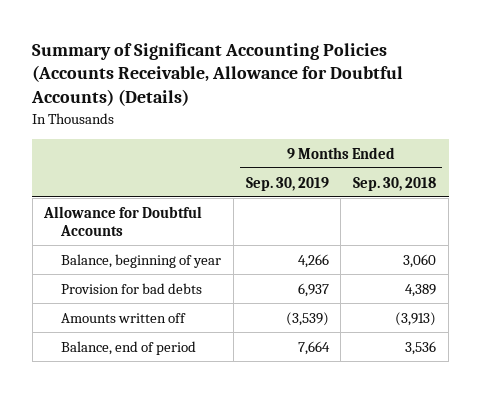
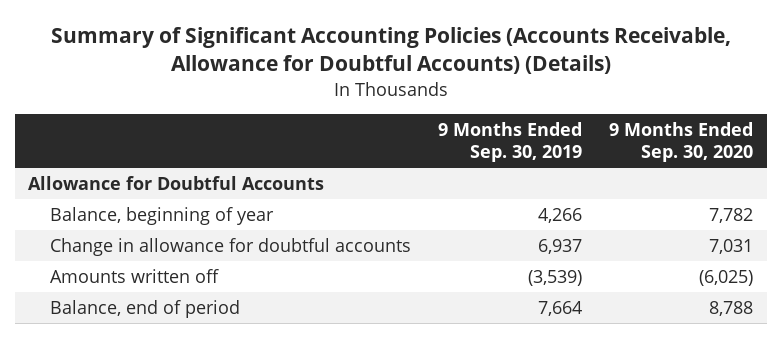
- | 9 Months Ended Sep. 30, 2019 | 9 Months Ended Sep. 30, 2018
+ | 9 Months Ended Sep. 30, 2019 | 9 Months Ended Sep. 30, 2020
- Provision for bad debts | 6,937 | 4,389
+ Change in allowance for doubtful accounts | 6,937 | 7,031

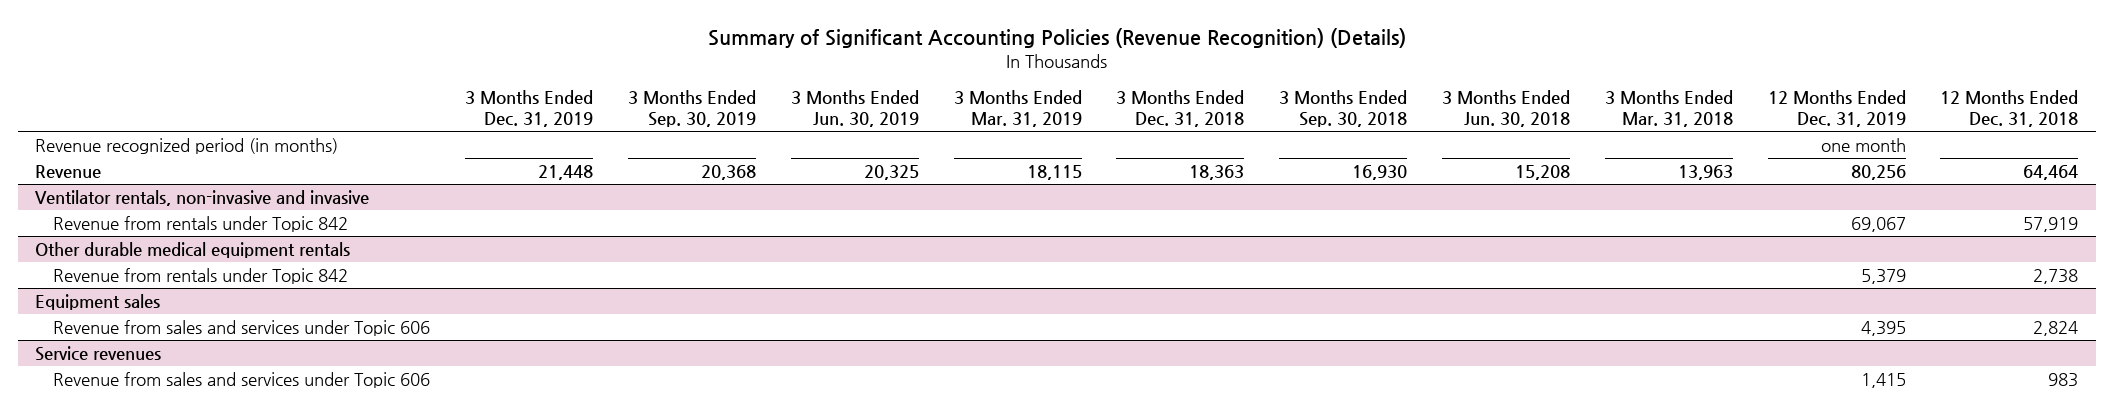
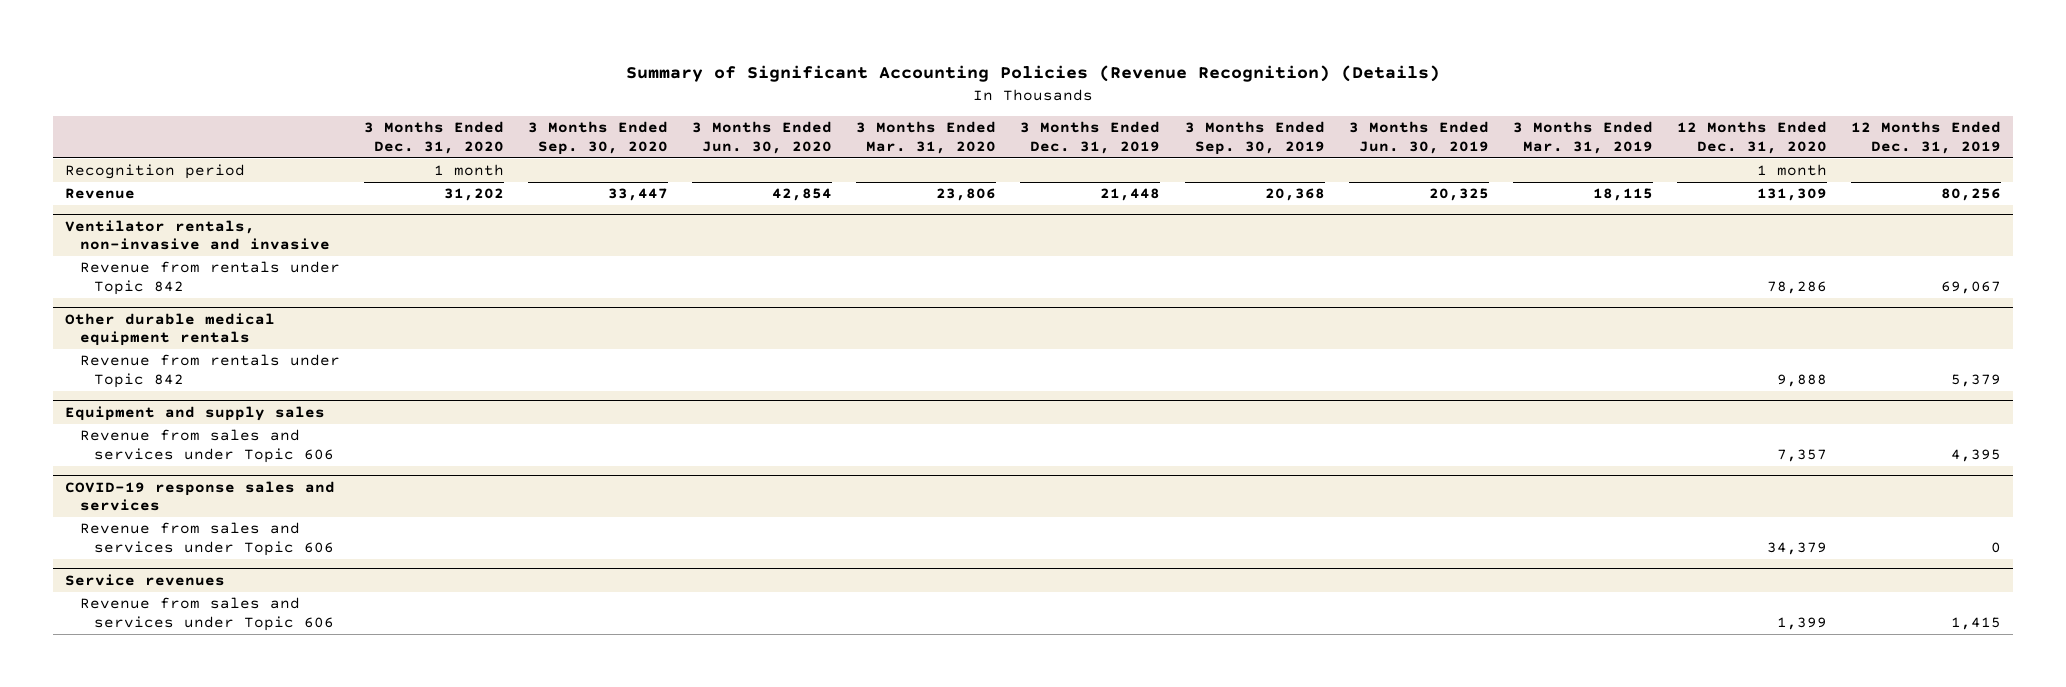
- | 3 Months Ended Dec. 31, 2019 | 3 Months Ended Sep. 30, 2019 | 3 Months Ended Jun. 30, 2019 | 3 Months Ended Mar. 31, 2019 | 3 Months Ended Dec. 31, 2018 | 3 Months Ended Sep. 30, 2018 | 3 Months Ended Jun. 30, 2018 | 3 Months Ended Mar. 31, 2018 | 12 Months Ended Dec. 31, 2019 | 12 Months Ended Dec. 31, 2018
+ | 3 Months Ended Dec. 31, 2020 | 3 Months Ended Sep. 30, 2020 | 3 Months Ended Jun. 30, 2020 | 3 Months Ended Mar. 31, 2020 | 3 Months Ended Dec. 31, 2019 | 3 Months Ended Sep. 30, 2019 | 3 Months Ended Jun. 30, 2019 | 3 Months Ended Mar. 31, 2019 | 12 Months Ended Dec. 31, 2020 | 12 Months Ended Dec. 31, 2019
- Revenue recognized period (in months) | | | | | | | | | one month |
+ Recognition period | 1 month | | | | | | | | 1 month |
- Equipment sales
+ Equipment and supply sales
+ COVID-19 response sales and services
+ Revenue from sales and services under Topic 606 | | | | | | | | | 34,379 | 0

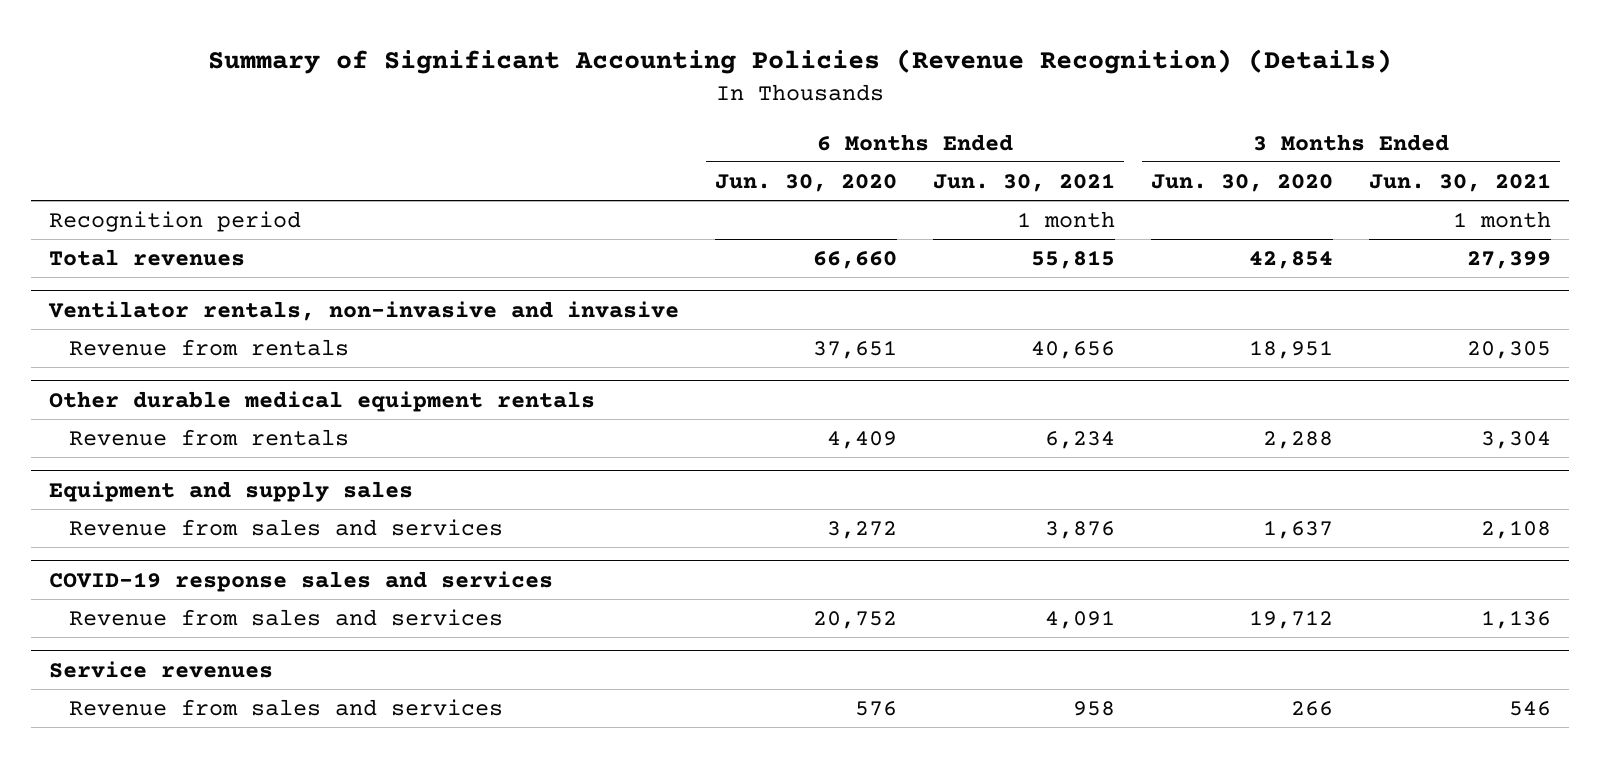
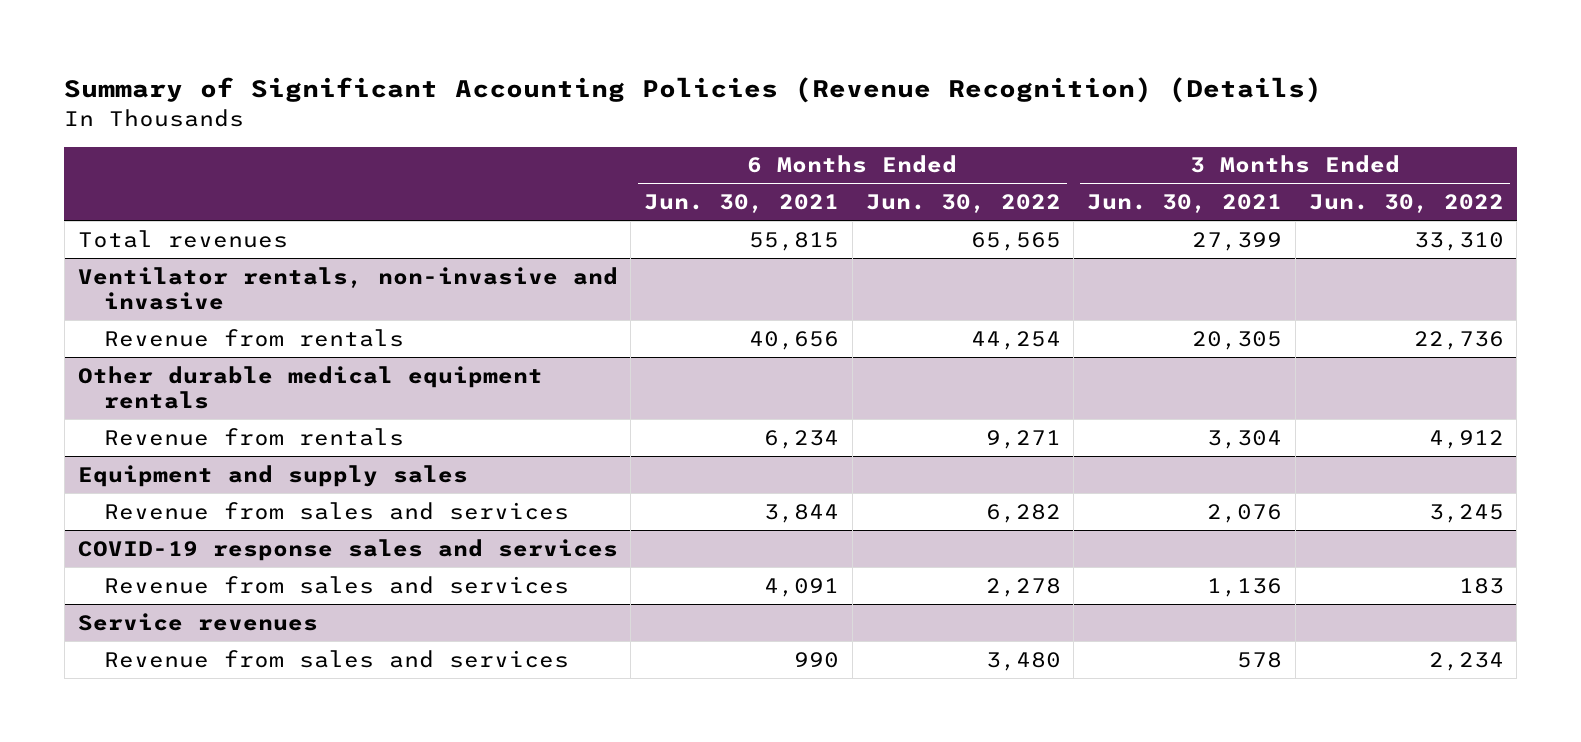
- | 6 Months Ended Jun. 30, 2020 | 6 Months Ended Jun. 30, 2021 | 3 Months Ended Jun. 30, 2020 | 3 Months Ended Jun. 30, 2021
+ | 6 Months Ended Jun. 30, 2021 | 6 Months Ended Jun. 30, 2022 | 3 Months Ended Jun. 30, 2021 | 3 Months Ended Jun. 30, 2022
- Recognition period | | 1 month | | 1 month
@ Equipment and supply sales
- Revenue from sales and services | 3,272 | 3,876 | 1,637 | 2,108
+ Revenue from sales and services | 3,844 | 6,282 | 2,076 | 3,245
@ Service revenues
- Revenue from sales and services | 576 | 958 | 266 | 546
+ Revenue from sales and services | 990 | 3,480 | 578 | 2,234

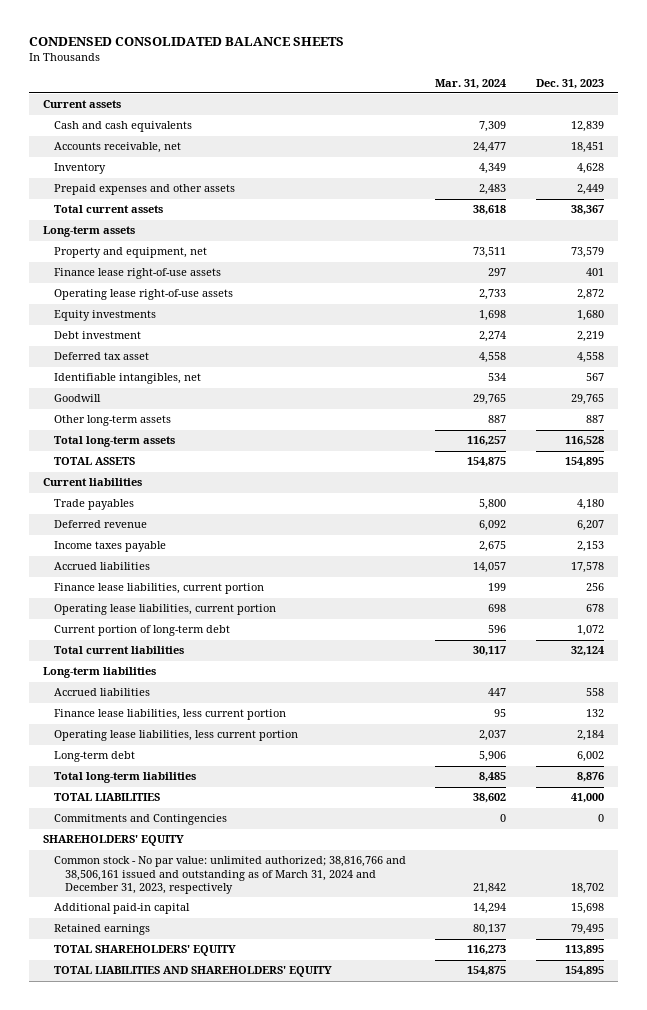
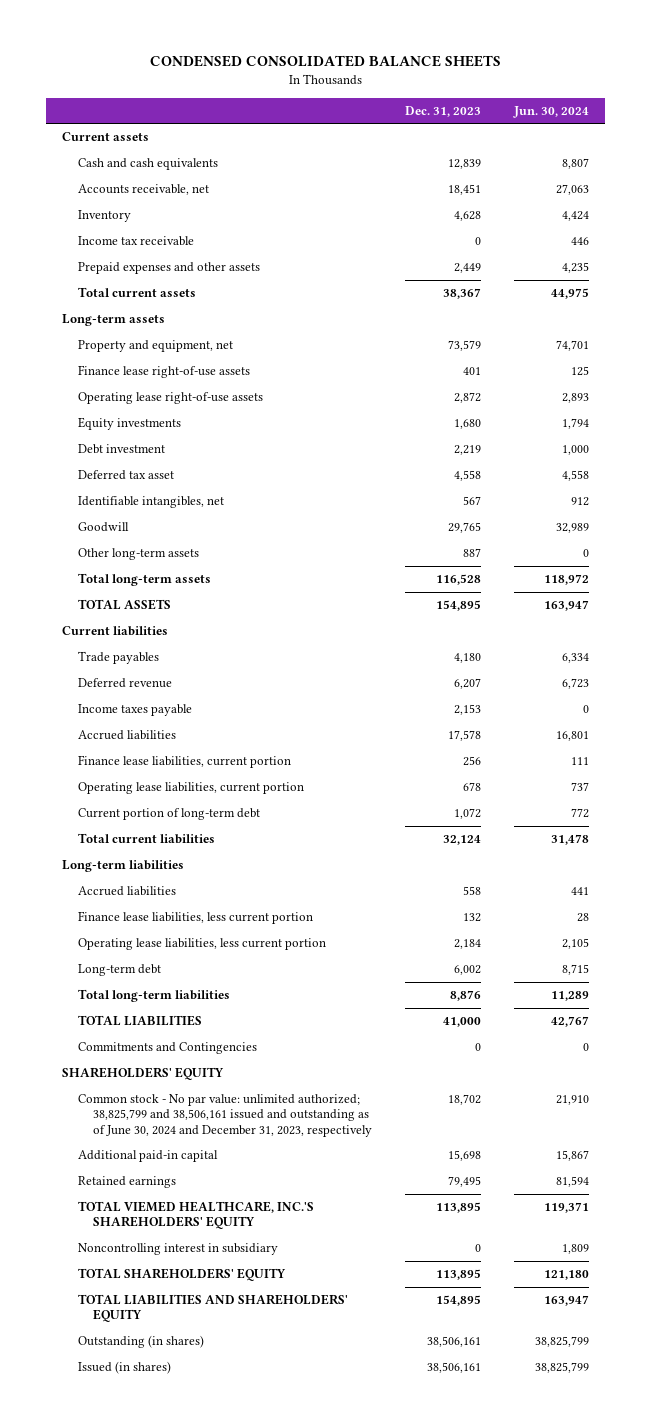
- | Mar. 31, 2024 | Dec. 31, 2023
+ | Dec. 31, 2023 | Jun. 30, 2024
+ Income tax receivable | 0 | 446
- Common stock - No par value: unlimited authorized; 38,816,766 and 38,506,161 issued and outstanding as of March 31, 2024 and December 31, 2023, respectively | 21,842 | 18,702
+ Common stock - No par value: unlimited authorized; 38,825,799 and 38,506,161 issued and outstanding as of June 30, 2024 and December 31, 2023, respectively | 18,702 | 21,910
+ TOTAL VIEMED HEALTHCARE, INC.'S SHAREHOLDERS' EQUITY | 113,895 | 119,371
+ Noncontrolling interest in subsidiary | 0 | 1,809
+ Outstanding (in shares) | 38,506,161 | 38,825,799
+ Issued (in shares) | 38,506,161 | 38,825,799

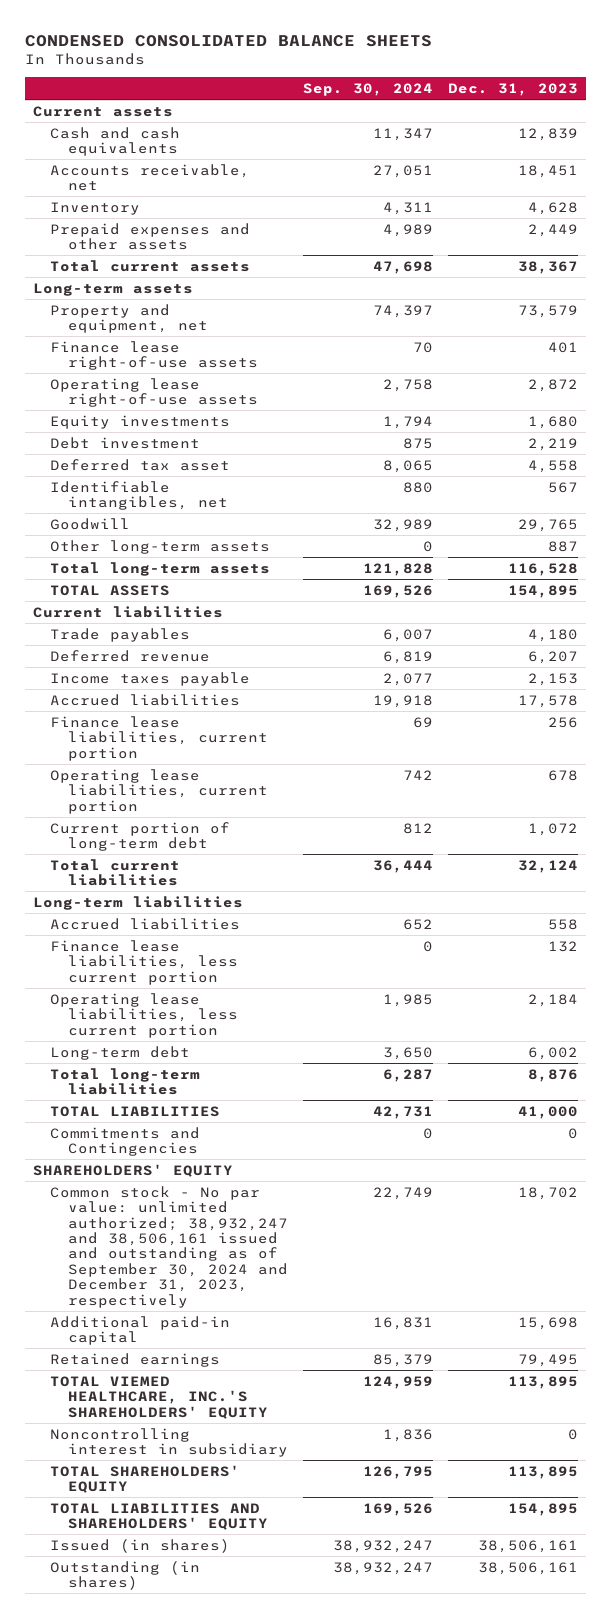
- | Dec. 31, 2023 | Jun. 30, 2024
+ | Sep. 30, 2024 | Dec. 31, 2023
- Income tax receivable | 0 | 446
- Common stock - No par value: unlimited authorized; 38,825,799 and 38,506,161 issued and outstanding as of June 30, 2024 and December 31, 2023, respectively | 18,702 | 21,910
+ Common stock - No par value: unlimited authorized; 38,932,247 and 38,506,161 issued and outstanding as of September 30, 2024 and December 31, 2023, respectively | 22,749 | 18,702
moved down: Outstanding (in shares) | 38,932,247 | 38,506,161

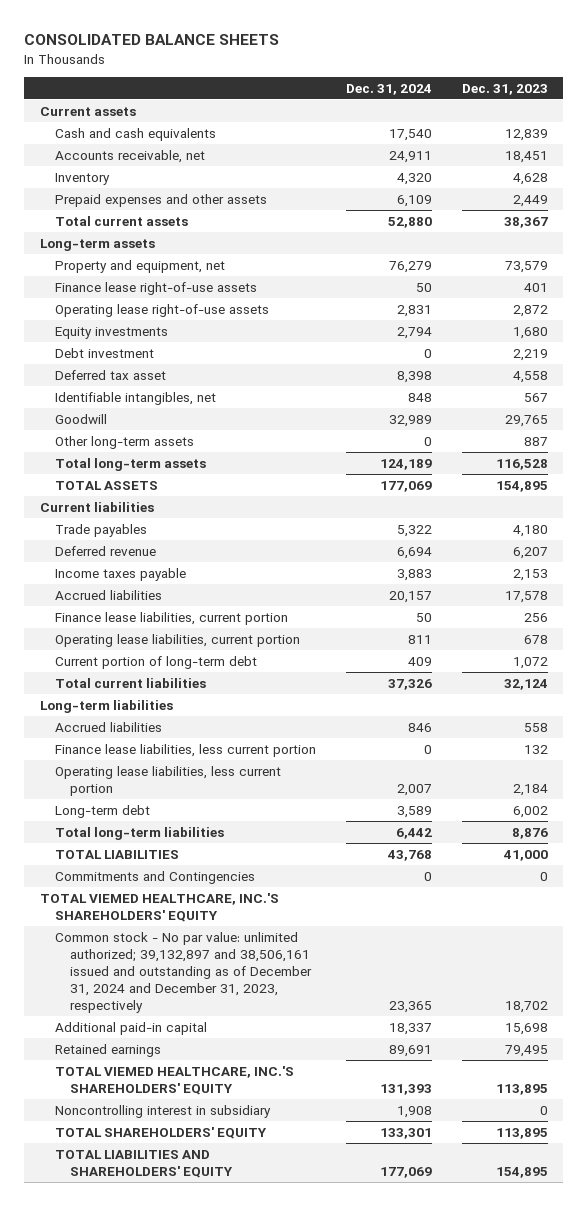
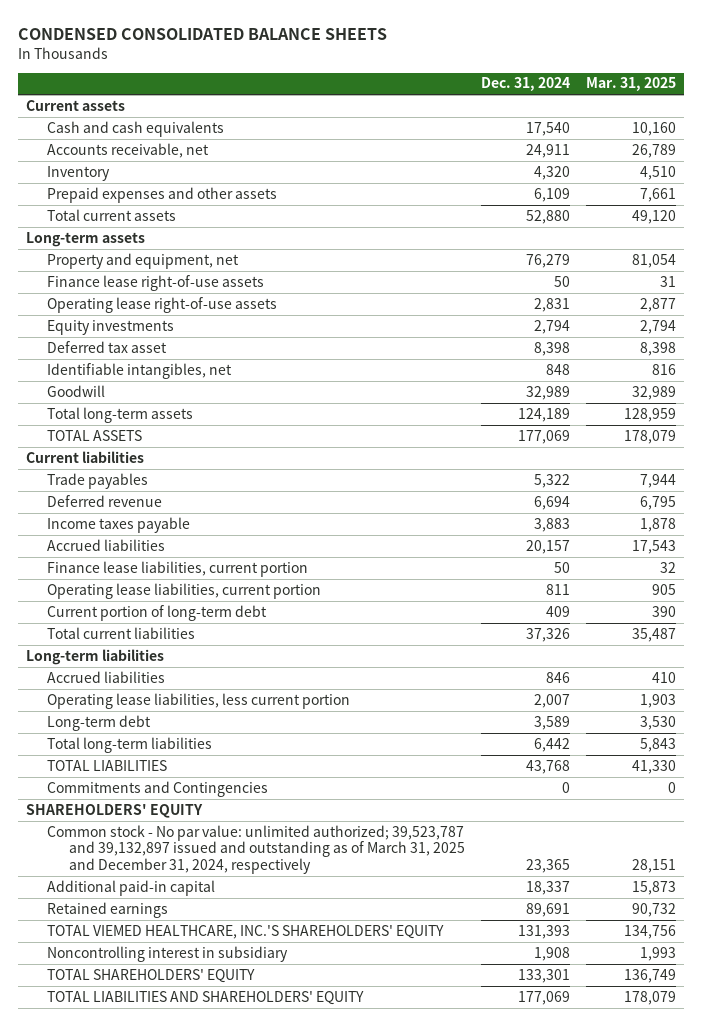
- CONSOLIDATED BALANCE SHEETS
+ CONDENSED CONSOLIDATED BALANCE SHEETS
- | Dec. 31, 2024 | Dec. 31, 2023
+ | Dec. 31, 2024 | Mar. 31, 2025
- Debt investment | 0 | 2,219
- Other long-term assets | 0 | 887
- Finance lease liabilities, less current portion | 0 | 132
- TOTAL VIEMED HEALTHCARE, INC.'S SHAREHOLDERS' EQUITY
- Common stock - No par value: unlimited authorized; 39,132,897 and 38,506,161 issued and outstanding as of December 31, 2024 and December 31, 2023, respectively | 23,365 | 18,702
+ SHAREHOLDERS' EQUITY
+ Common stock - No par value: unlimited authorized; 39,523,787 and 39,132,897 issued and outstanding as of March 31, 2025 and December 31, 2024, respectively | 23,365 | 28,151

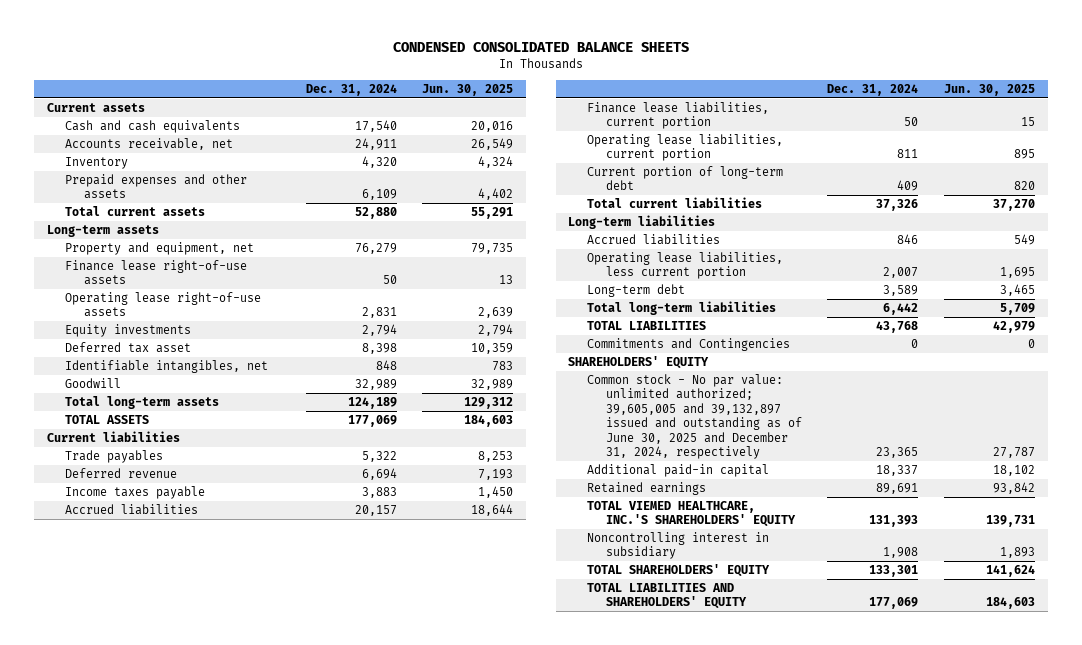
- | Dec. 31, 2024 | Mar. 31, 2025
+ | Dec. 31, 2024 | Jun. 30, 2025
- Common stock - No par value: unlimited authorized; 39,523,787 and 39,132,897 issued and outstanding as of March 31, 2025 and December 31, 2024, respectively | 23,365 | 28,151
+ Common stock - No par value: unlimited authorized; 39,605,005 and 39,132,897 issued and outstanding as of June 30, 2025 and December 31, 2024, respectively | 23,365 | 27,787

